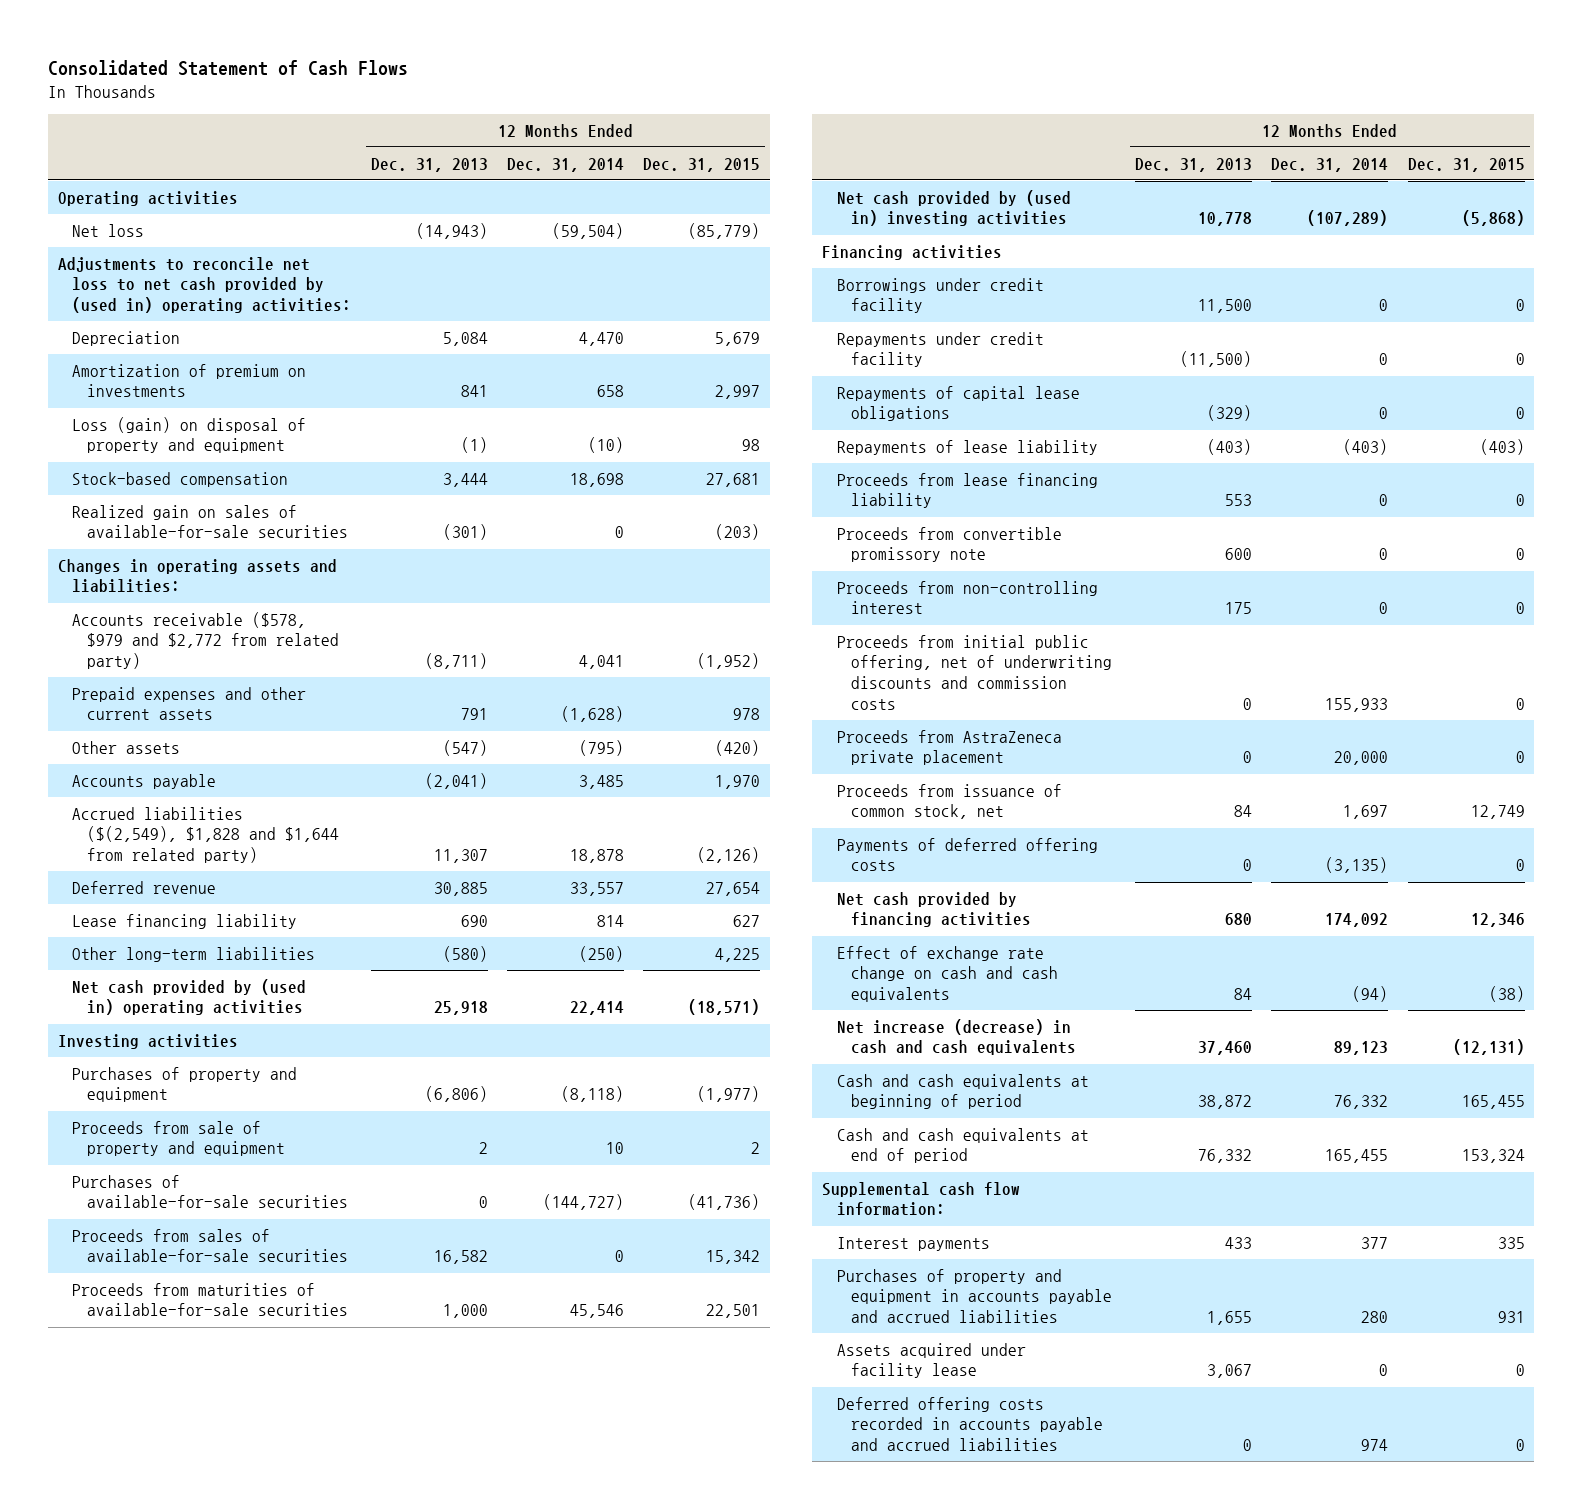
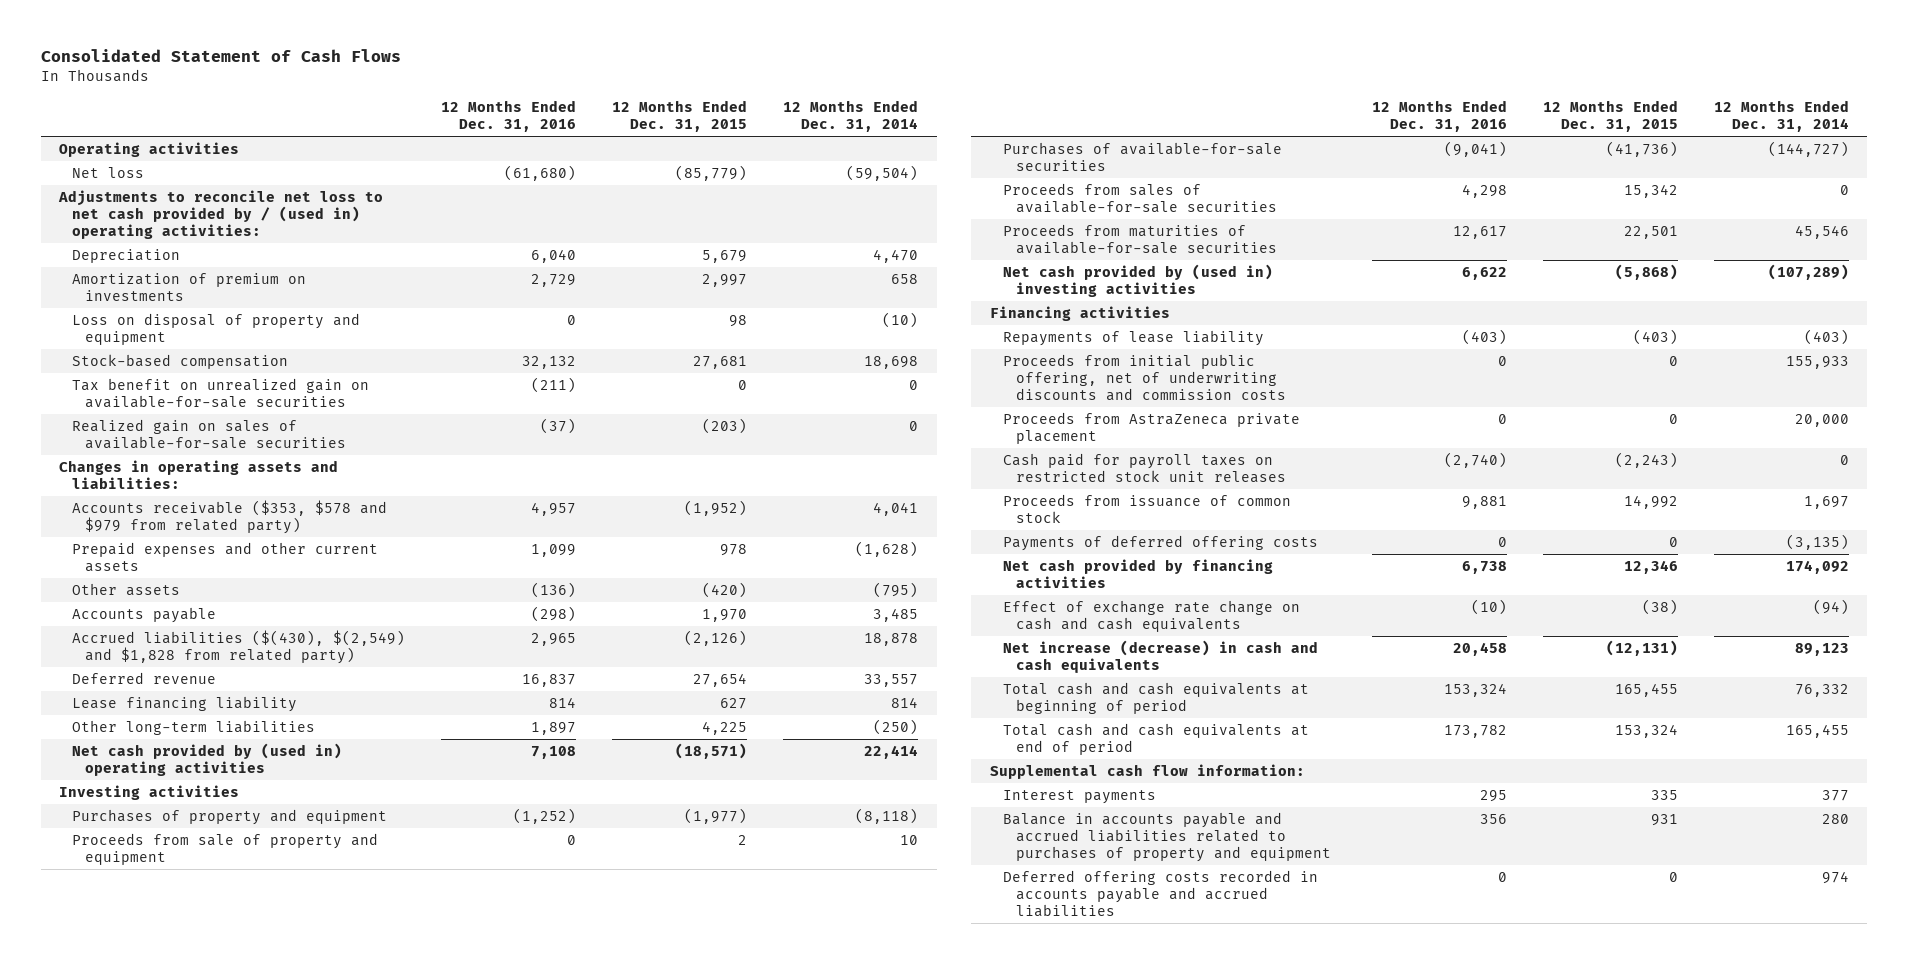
- | 12 Months Ended Dec. 31, 2013 | 12 Months Ended Dec. 31, 2014 | 12 Months Ended Dec. 31, 2015
+ | 12 Months Ended Dec. 31, 2016 | 12 Months Ended Dec. 31, 2015 | 12 Months Ended Dec. 31, 2014
- Adjustments to reconcile net loss to net cash provided by (used in) operating activities:
+ Adjustments to reconcile net loss to net cash provided by / (used in) operating activities:
- Loss (gain) on disposal of property and equipment | (1) | (10) | 98
+ Loss on disposal of property and equipment | 0 | 98 | (10)
+ Tax benefit on unrealized gain on available-for-sale securities | (211) | 0 | 0
- Accounts receivable ($578, $979 and $2,772 from related party) | (8,711) | 4,041 | (1,952)
+ Accounts receivable ($353, $578 and $979 from related party) | 4,957 | (1,952) | 4,041
- Accrued liabilities ($(2,549), $1,828 and $1,644 from related party) | 11,307 | 18,878 | (2,126)
+ Accrued liabilities ($(430), $(2,549) and $1,828 from related party) | 2,965 | (2,126) | 18,878
- Borrowings under credit facility | 11,500 | 0 | 0
- Repayments under credit facility | (11,500) | 0 | 0
- Repayments of capital lease obligations | (329) | 0 | 0
- Proceeds from lease financing liability | 553 | 0 | 0
- Proceeds from convertible promissory note | 600 | 0 | 0
- Proceeds from non-controlling interest | 175 | 0 | 0
- Proceeds from issuance of common stock, net | 84 | 1,697 | 12,749
+ Cash paid for payroll taxes on restricted stock unit releases | (2,740) | (2,243) | 0
+ Proceeds from issuance of common stock | 9,881 | 14,992 | 1,697
- Cash and cash equivalents at beginning of period | 38,872 | 76,332 | 165,455
- Cash and cash equivalents at end of period | 76,332 | 165,455 | 153,324
+ Total cash and cash equivalents at beginning of period | 153,324 | 165,455 | 76,332
+ Total cash and cash equivalents at end of period | 173,782 | 153,324 | 165,455
- Purchases of property and equipment in accounts payable and accrued liabilities | 1,655 | 280 | 931
- Assets acquired under facility lease | 3,067 | 0 | 0
+ Balance in accounts payable and accrued liabilities related to purchases of property and equipment | 356 | 931 | 280

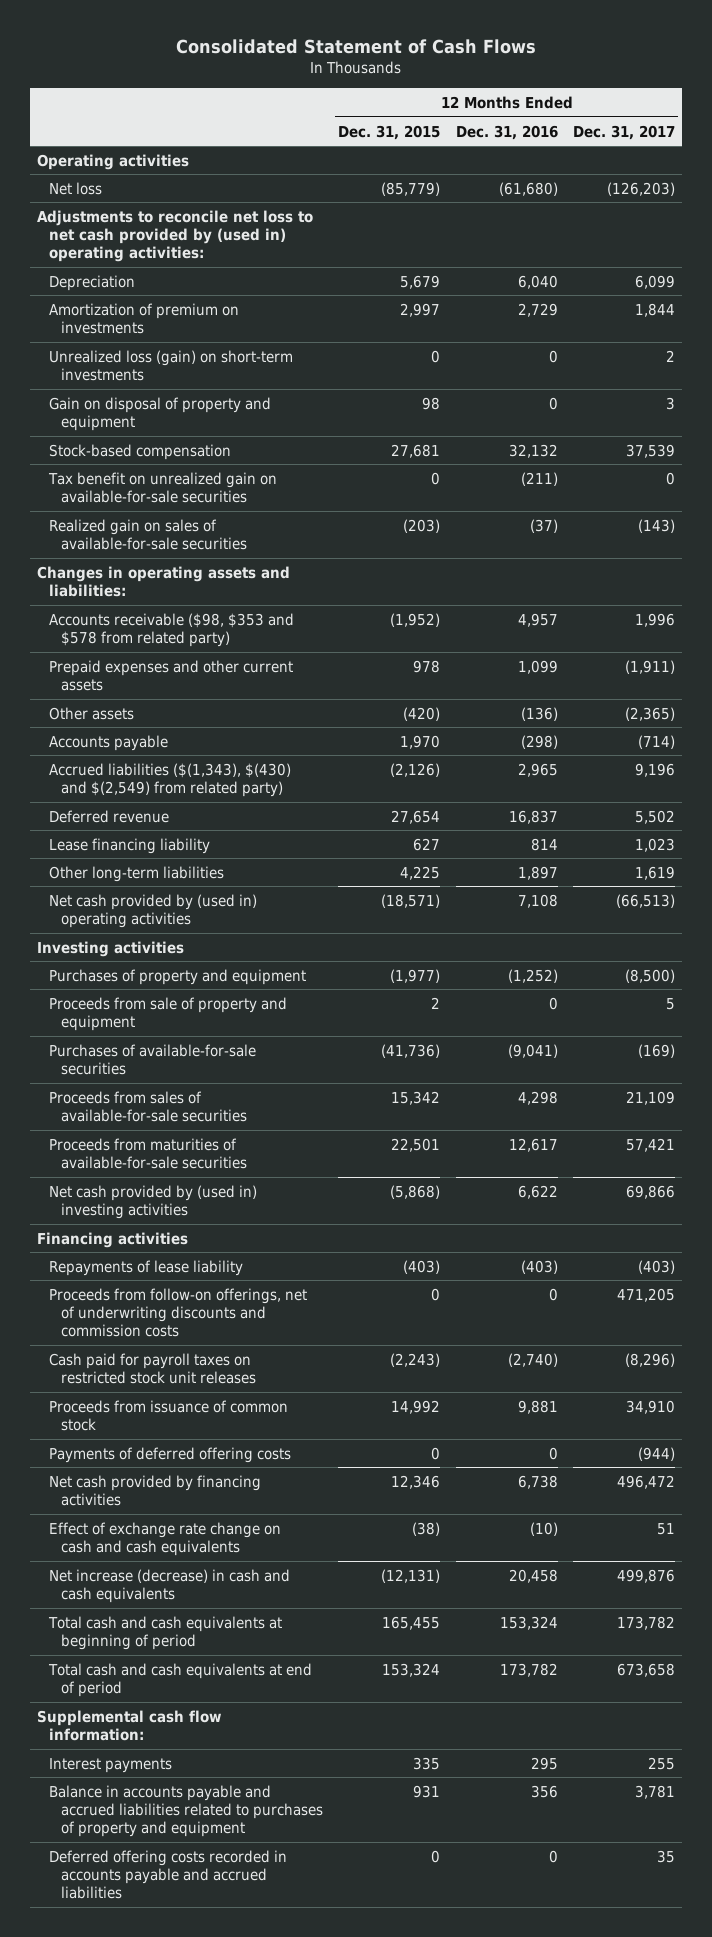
- | 12 Months Ended Dec. 31, 2016 | 12 Months Ended Dec. 31, 2015 | 12 Months Ended Dec. 31, 2014
+ | 12 Months Ended Dec. 31, 2015 | 12 Months Ended Dec. 31, 2016 | 12 Months Ended Dec. 31, 2017
- Adjustments to reconcile net loss to net cash provided by / (used in) operating activities:
+ Adjustments to reconcile net loss to net cash provided by (used in) operating activities:
- Loss on disposal of property and equipment | 0 | 98 | (10)
+ Unrealized loss (gain) on short-term investments | 0 | 0 | 2
+ Gain on disposal of property and equipment | 98 | 0 | 3
- Accounts receivable ($353, $578 and $979 from related party) | 4,957 | (1,952) | 4,041
+ Accounts receivable ($98, $353 and $578 from related party) | (1,952) | 4,957 | 1,996
- Accrued liabilities ($(430), $(2,549) and $1,828 from related party) | 2,965 | (2,126) | 18,878
+ Accrued liabilities ($(1,343), $(430) and $(2,549) from related party) | (2,126) | 2,965 | 9,196
- Proceeds from initial public offering, net of underwriting discounts and commission costs | 0 | 0 | 155,933
- Proceeds from AstraZeneca private placement | 0 | 0 | 20,000
+ Proceeds from follow-on offerings, net of underwriting discounts and commission costs | 0 | 0 | 471,205

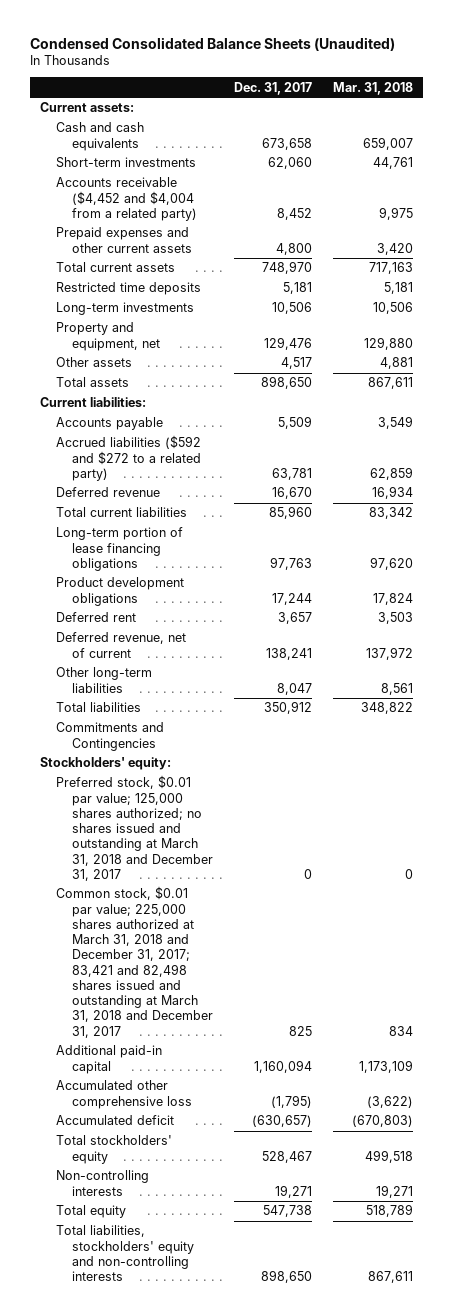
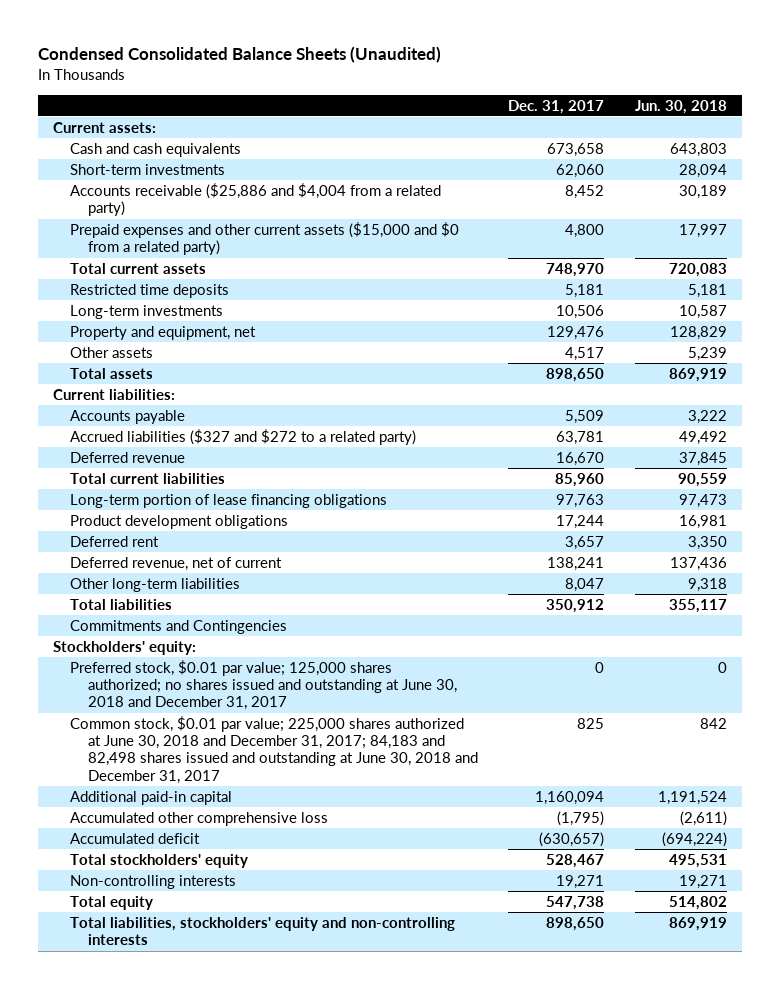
- | Dec. 31, 2017 | Mar. 31, 2018
+ | Dec. 31, 2017 | Jun. 30, 2018
- Accounts receivable ($4,452 and $4,004 from a related party) | 8,452 | 9,975
- Prepaid expenses and other current assets | 4,800 | 3,420
+ Accounts receivable ($25,886 and $4,004 from a related party) | 8,452 | 30,189
+ Prepaid expenses and other current assets ($15,000 and $0 from a related party) | 4,800 | 17,997
- Accrued liabilities ($592 and $272 to a related party) | 63,781 | 62,859
+ Accrued liabilities ($327 and $272 to a related party) | 63,781 | 49,492
- Preferred stock, $0.01 par value; 125,000 shares authorized; no shares issued and outstanding at March 31, 2018 and December 31, 2017 | 0 | 0
- Common stock, $0.01 par value; 225,000 shares authorized at March 31, 2018 and December 31, 2017; 83,421 and 82,498 shares issued and outstanding at March 31, 2018 and December 31, 2017 | 825 | 834
+ Preferred stock, $0.01 par value; 125,000 shares authorized; no shares issued and outstanding at June 30, 2018 and December 31, 2017 | 0 | 0
+ Common stock, $0.01 par value; 225,000 shares authorized at June 30, 2018 and December 31, 2017; 84,183 and 82,498 shares issued and outstanding at June 30, 2018 and December 31, 2017 | 825 | 842

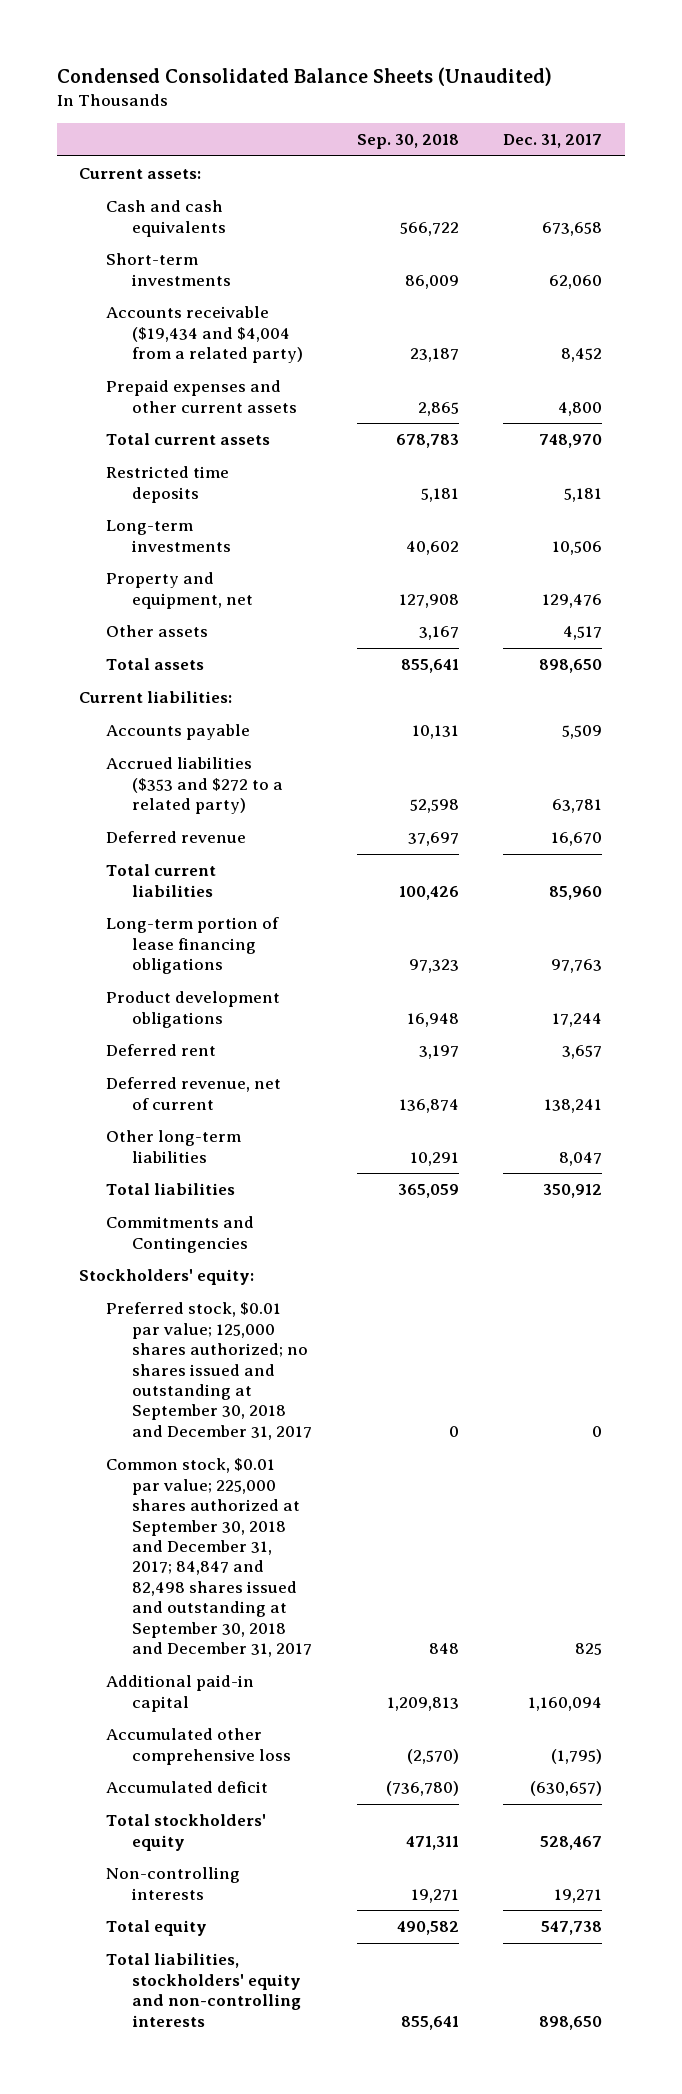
- | Dec. 31, 2017 | Jun. 30, 2018
+ | Sep. 30, 2018 | Dec. 31, 2017
- Accounts receivable ($25,886 and $4,004 from a related party) | 8,452 | 30,189
- Prepaid expenses and other current assets ($15,000 and $0 from a related party) | 4,800 | 17,997
+ Accounts receivable ($19,434 and $4,004 from a related party) | 23,187 | 8,452
+ Prepaid expenses and other current assets | 2,865 | 4,800
- Accrued liabilities ($327 and $272 to a related party) | 63,781 | 49,492
+ Accrued liabilities ($353 and $272 to a related party) | 52,598 | 63,781
- Preferred stock, $0.01 par value; 125,000 shares authorized; no shares issued and outstanding at June 30, 2018 and December 31, 2017 | 0 | 0
- Common stock, $0.01 par value; 225,000 shares authorized at June 30, 2018 and December 31, 2017; 84,183 and 82,498 shares issued and outstanding at June 30, 2018 and December 31, 2017 | 825 | 842
+ Preferred stock, $0.01 par value; 125,000 shares authorized; no shares issued and outstanding at September 30, 2018 and December 31, 2017 | 0 | 0
+ Common stock, $0.01 par value; 225,000 shares authorized at September 30, 2018 and December 31, 2017; 84,847 and 82,498 shares issued and outstanding at September 30, 2018 and December 31, 2017 | 848 | 825

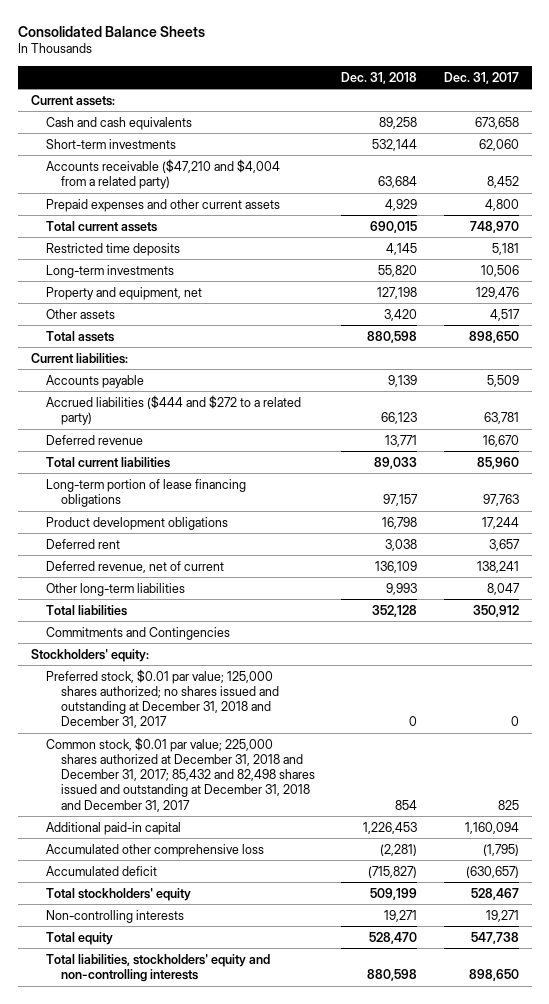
- Condensed Consolidated Balance Sheets (Unaudited)
+ Consolidated Balance Sheets
- | Sep. 30, 2018 | Dec. 31, 2017
+ | Dec. 31, 2018 | Dec. 31, 2017
- Accounts receivable ($19,434 and $4,004 from a related party) | 23,187 | 8,452
+ Accounts receivable ($47,210 and $4,004 from a related party) | 63,684 | 8,452
- Accrued liabilities ($353 and $272 to a related party) | 52,598 | 63,781
+ Accrued liabilities ($444 and $272 to a related party) | 66,123 | 63,781
- Preferred stock, $0.01 par value; 125,000 shares authorized; no shares issued and outstanding at September 30, 2018 and December 31, 2017 | 0 | 0
- Common stock, $0.01 par value; 225,000 shares authorized at September 30, 2018 and December 31, 2017; 84,847 and 82,498 shares issued and outstanding at September 30, 2018 and December 31, 2017 | 848 | 825
+ Preferred stock, $0.01 par value; 125,000 shares authorized; no shares issued and outstanding at December 31, 2018 and December 31, 2017 | 0 | 0
+ Common stock, $0.01 par value; 225,000 shares authorized at December 31, 2018 and December 31, 2017; 85,432 and 82,498 shares issued and outstanding at December 31, 2018 and December 31, 2017 | 854 | 825

